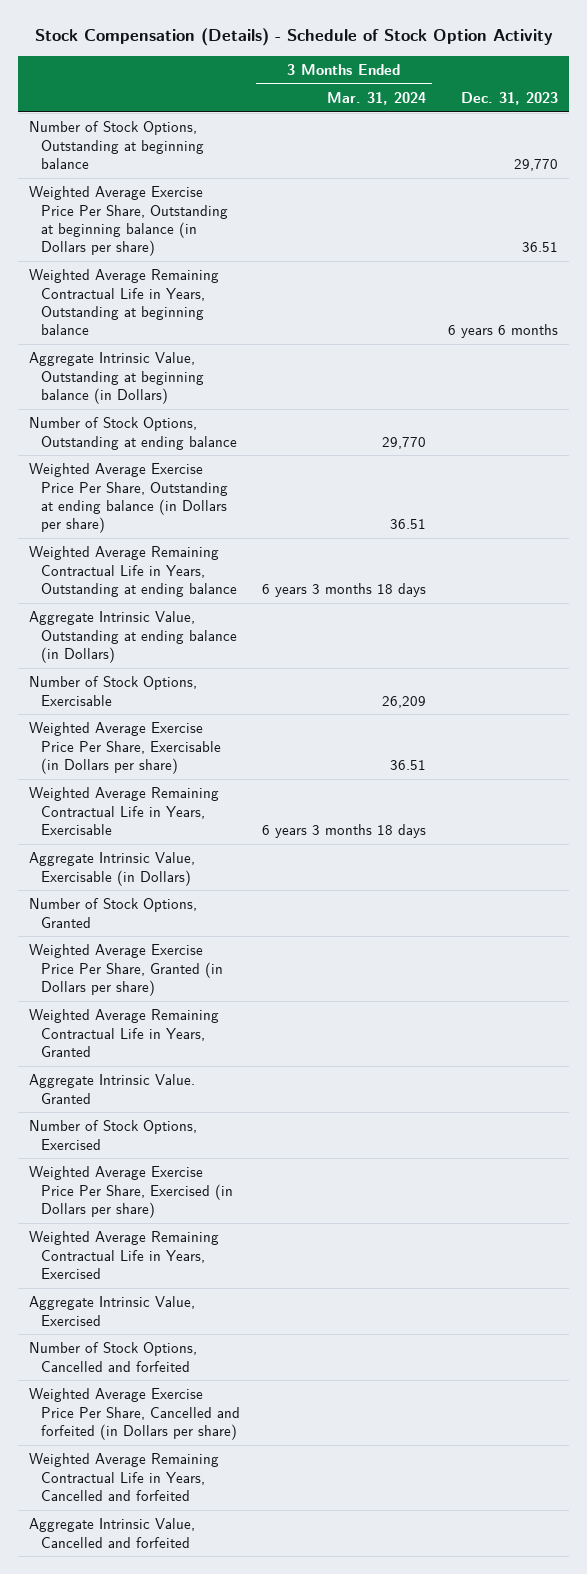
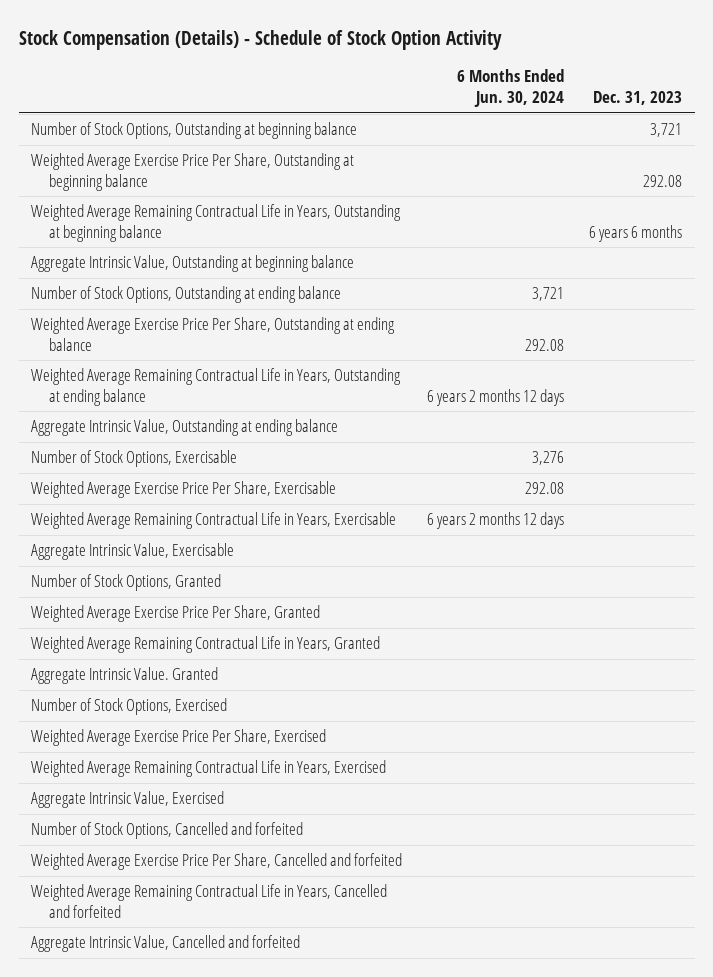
- | 3 Months Ended Mar. 31, 2024 | Dec. 31, 2023
+ | 6 Months Ended Jun. 30, 2024 | Dec. 31, 2023
- Number of Stock Options, Outstanding at beginning balance | | 29,770
- Weighted Average Exercise Price Per Share, Outstanding at beginning balance (in Dollars per share) | | 36.51
+ Number of Stock Options, Outstanding at beginning balance | | 3,721
+ Weighted Average Exercise Price Per Share, Outstanding at beginning balance | | 292.08
- Aggregate Intrinsic Value, Outstanding at beginning balance (in Dollars)
+ Aggregate Intrinsic Value, Outstanding at beginning balance
- Weighted Average Exercise Price Per Share, Outstanding at ending balance (in Dollars per share) | 36.51 |
+ Weighted Average Exercise Price Per Share, Outstanding at ending balance | 292.08 |
- Aggregate Intrinsic Value, Outstanding at ending balance (in Dollars)
+ Aggregate Intrinsic Value, Outstanding at ending balance
- Weighted Average Exercise Price Per Share, Exercisable (in Dollars per share) | 36.51 |
+ Weighted Average Exercise Price Per Share, Exercisable | 292.08 |
- Aggregate Intrinsic Value, Exercisable (in Dollars)
+ Aggregate Intrinsic Value, Exercisable
- Weighted Average Exercise Price Per Share, Granted (in Dollars per share)
+ Weighted Average Exercise Price Per Share, Granted
- Weighted Average Exercise Price Per Share, Exercised (in Dollars per share)
+ Weighted Average Exercise Price Per Share, Exercised
- Weighted Average Exercise Price Per Share, Cancelled and forfeited (in Dollars per share)
+ Weighted Average Exercise Price Per Share, Cancelled and forfeited

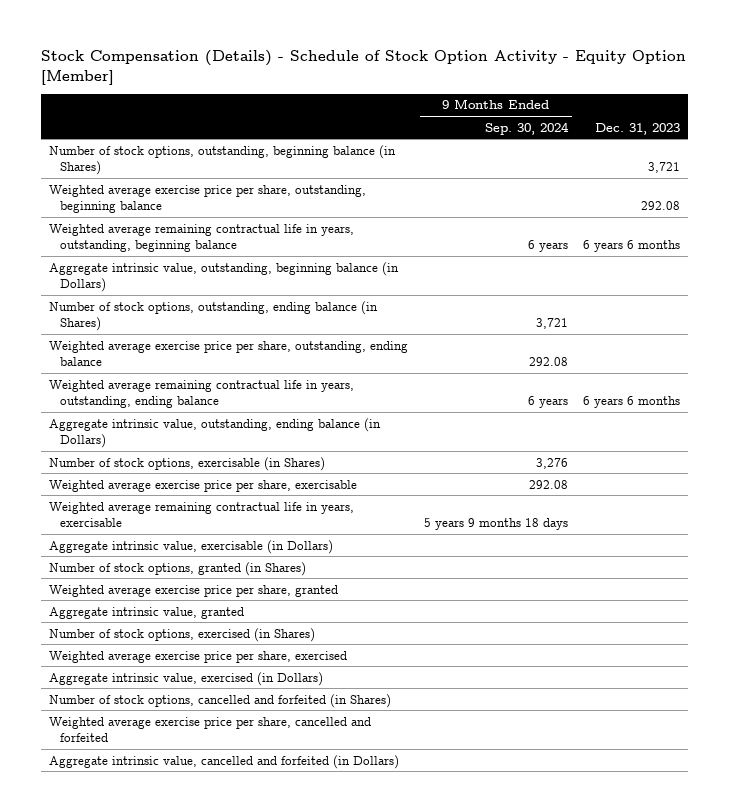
- Stock Compensation (Details) - Schedule of Stock Option Activity
+ Stock Compensation (Details) - Schedule of Stock Option Activity - Equity Option [Member]
- | 6 Months Ended Jun. 30, 2024 | Dec. 31, 2023
+ | 9 Months Ended Sep. 30, 2024 | Dec. 31, 2023
- Number of Stock Options, Outstanding at beginning balance | | 3,721
- Weighted Average Exercise Price Per Share, Outstanding at beginning balance | | 292.08
- Weighted Average Remaining Contractual Life in Years, Outstanding at beginning balance | | 6 years 6 months
- Aggregate Intrinsic Value, Outstanding at beginning balance
- Number of Stock Options, Outstanding at ending balance | 3,721 |
- Weighted Average Exercise Price Per Share, Outstanding at ending balance | 292.08 |
- Weighted Average Remaining Contractual Life in Years, Outstanding at ending balance | 6 years 2 months 12 days |
- Aggregate Intrinsic Value, Outstanding at ending balance
- Number of Stock Options, Exercisable | 3,276 |
- Weighted Average Exercise Price Per Share, Exercisable | 292.08 |
- Weighted Average Remaining Contractual Life in Years, Exercisable | 6 years 2 months 12 days |
- Aggregate Intrinsic Value, Exercisable
- Number of Stock Options, Granted
- Weighted Average Exercise Price Per Share, Granted
- Weighted Average Remaining Contractual Life in Years, Granted
- Aggregate Intrinsic Value. Granted
- Number of Stock Options, Exercised
- Weighted Average Exercise Price Per Share, Exercised
- Weighted Average Remaining Contractual Life in Years, Exercised
- Aggregate Intrinsic Value, Exercised
- Number of Stock Options, Cancelled and forfeited
- Weighted Average Exercise Price Per Share, Cancelled and forfeited
- Weighted Average Remaining Contractual Life in Years, Cancelled and forfeited
- Aggregate Intrinsic Value, Cancelled and forfeited
+ Number of stock options, outstanding, beginning balance (in Shares) | | 3,721
+ Weighted average exercise price per share, outstanding, beginning balance | | 292.08
+ Weighted average remaining contractual life in years, outstanding, beginning balance | 6 years | 6 years 6 months
+ Aggregate intrinsic value, outstanding, beginning balance (in Dollars)
+ Number of stock options, outstanding, ending balance (in Shares) | 3,721 |
+ Weighted average exercise price per share, outstanding, ending balance | 292.08 |
+ Weighted average remaining contractual life in years, outstanding, ending balance | 6 years | 6 years 6 months
+ Aggregate intrinsic value, outstanding, ending balance (in Dollars)
+ Number of stock options, exercisable (in Shares) | 3,276 |
+ Weighted average exercise price per share, exercisable | 292.08 |
+ Weighted average remaining contractual life in years, exercisable | 5 years 9 months 18 days |
+ Aggregate intrinsic value, exercisable (in Dollars)
+ Number of stock options, granted (in Shares)
+ Weighted average exercise price per share, granted
+ Aggregate intrinsic value, granted
+ Number of stock options, exercised (in Shares)
+ Weighted average exercise price per share, exercised
+ Aggregate intrinsic value, exercised (in Dollars)
+ Number of stock options, cancelled and forfeited (in Shares)
+ Weighted average exercise price per share, cancelled and forfeited
+ Aggregate intrinsic value, cancelled and forfeited (in Dollars)

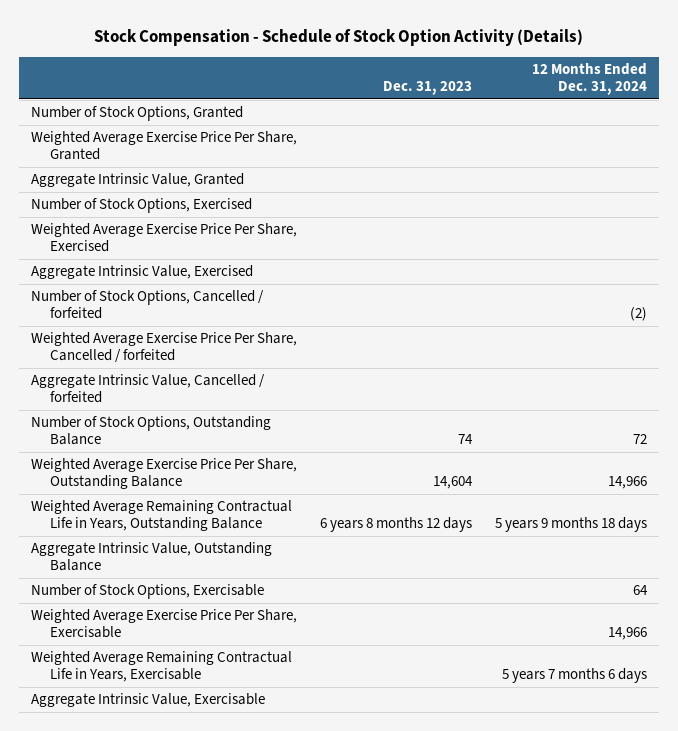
- Stock Compensation (Details) - Schedule of Stock Option Activity - Equity Option [Member]
+ Stock Compensation - Schedule of Stock Option Activity (Details)
- | 9 Months Ended Sep. 30, 2024 | Dec. 31, 2023
+ | Dec. 31, 2023 | 12 Months Ended Dec. 31, 2024
- Number of stock options, outstanding, beginning balance (in Shares) | | 3,721
- Weighted average exercise price per share, outstanding, beginning balance | | 292.08
- Weighted average remaining contractual life in years, outstanding, beginning balance | 6 years | 6 years 6 months
- Aggregate intrinsic value, outstanding, beginning balance (in Dollars)
- Number of stock options, outstanding, ending balance (in Shares) | 3,721 |
- Weighted average exercise price per share, outstanding, ending balance | 292.08 |
- Weighted average remaining contractual life in years, outstanding, ending balance | 6 years | 6 years 6 months
- Aggregate intrinsic value, outstanding, ending balance (in Dollars)
- Number of stock options, exercisable (in Shares) | 3,276 |
- Weighted average exercise price per share, exercisable | 292.08 |
- Weighted average remaining contractual life in years, exercisable | 5 years 9 months 18 days |
- Aggregate intrinsic value, exercisable (in Dollars)
- Number of stock options, granted (in Shares)
- Weighted average exercise price per share, granted
- Aggregate intrinsic value, granted
- Number of stock options, exercised (in Shares)
- Weighted average exercise price per share, exercised
- Aggregate intrinsic value, exercised (in Dollars)
- Number of stock options, cancelled and forfeited (in Shares)
- Weighted average exercise price per share, cancelled and forfeited
- Aggregate intrinsic value, cancelled and forfeited (in Dollars)
+ Number of Stock Options, Granted
+ Weighted Average Exercise Price Per Share, Granted
+ Aggregate Intrinsic Value, Granted
+ Number of Stock Options, Exercised
+ Weighted Average Exercise Price Per Share, Exercised
+ Aggregate Intrinsic Value, Exercised
+ Number of Stock Options, Cancelled / forfeited | | (2)
+ Weighted Average Exercise Price Per Share, Cancelled / forfeited
+ Aggregate Intrinsic Value, Cancelled / forfeited
+ Number of Stock Options, Outstanding Balance | 74 | 72
+ Weighted Average Exercise Price Per Share, Outstanding Balance | 14,604 | 14,966
+ Weighted Average Remaining Contractual Life in Years, Outstanding Balance | 6 years 8 months 12 days | 5 years 9 months 18 days
+ Aggregate Intrinsic Value, Outstanding Balance
+ Number of Stock Options, Exercisable | | 64
+ Weighted Average Exercise Price Per Share, Exercisable | | 14,966
+ Weighted Average Remaining Contractual Life in Years, Exercisable | | 5 years 7 months 6 days
+ Aggregate Intrinsic Value, Exercisable

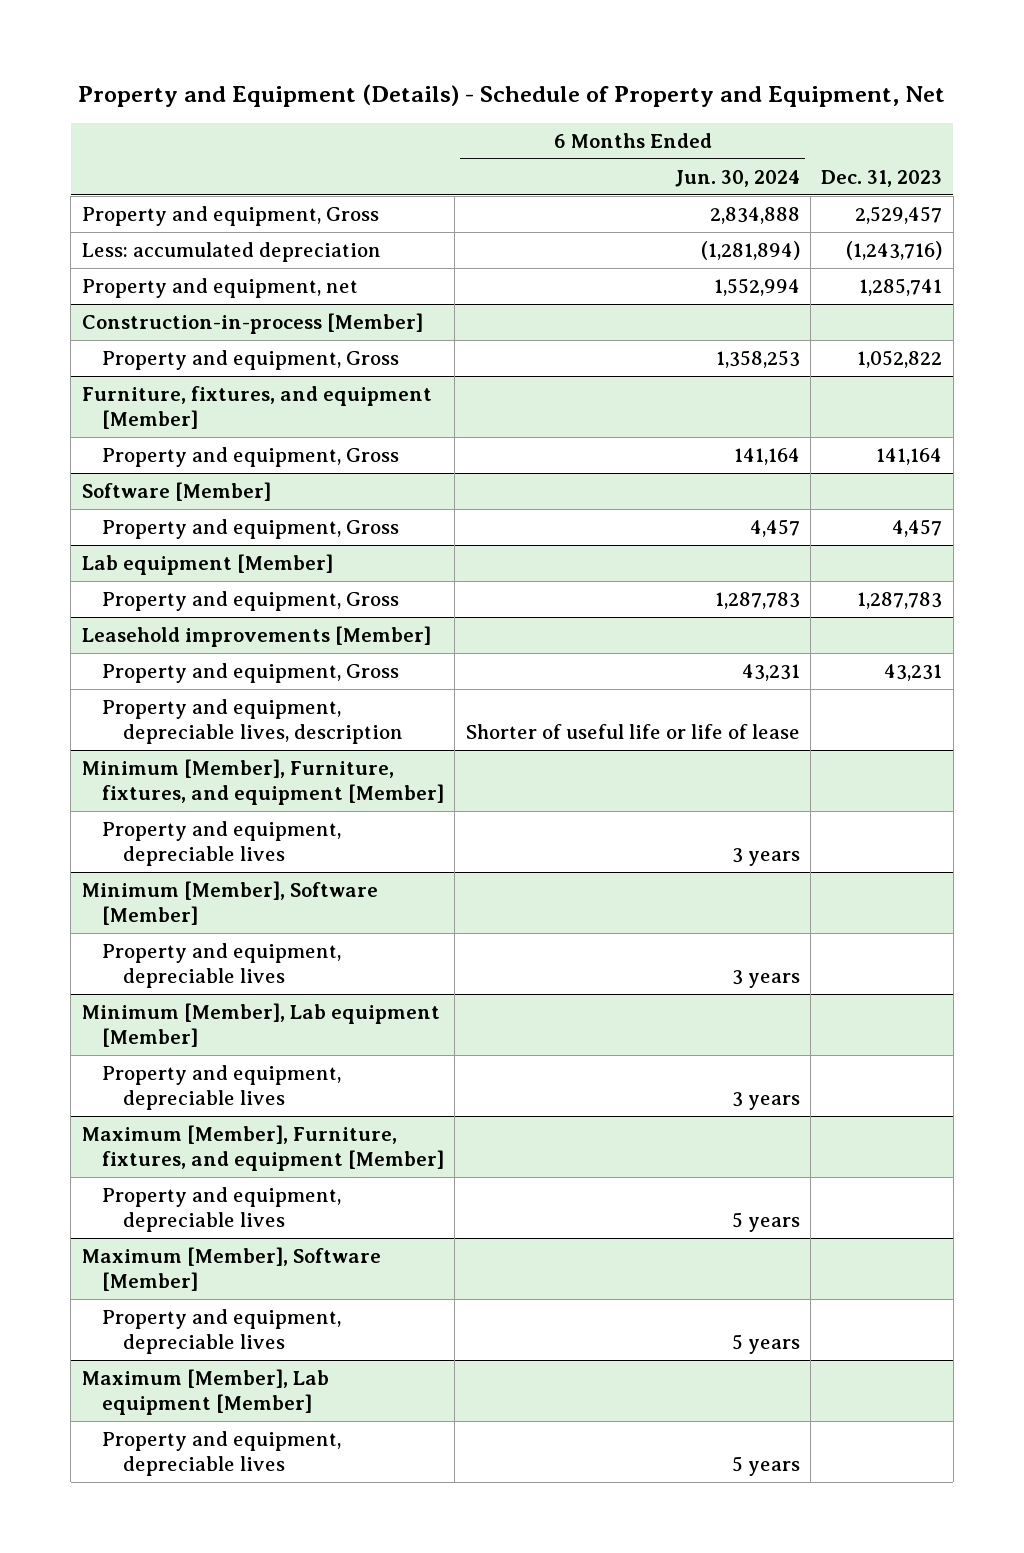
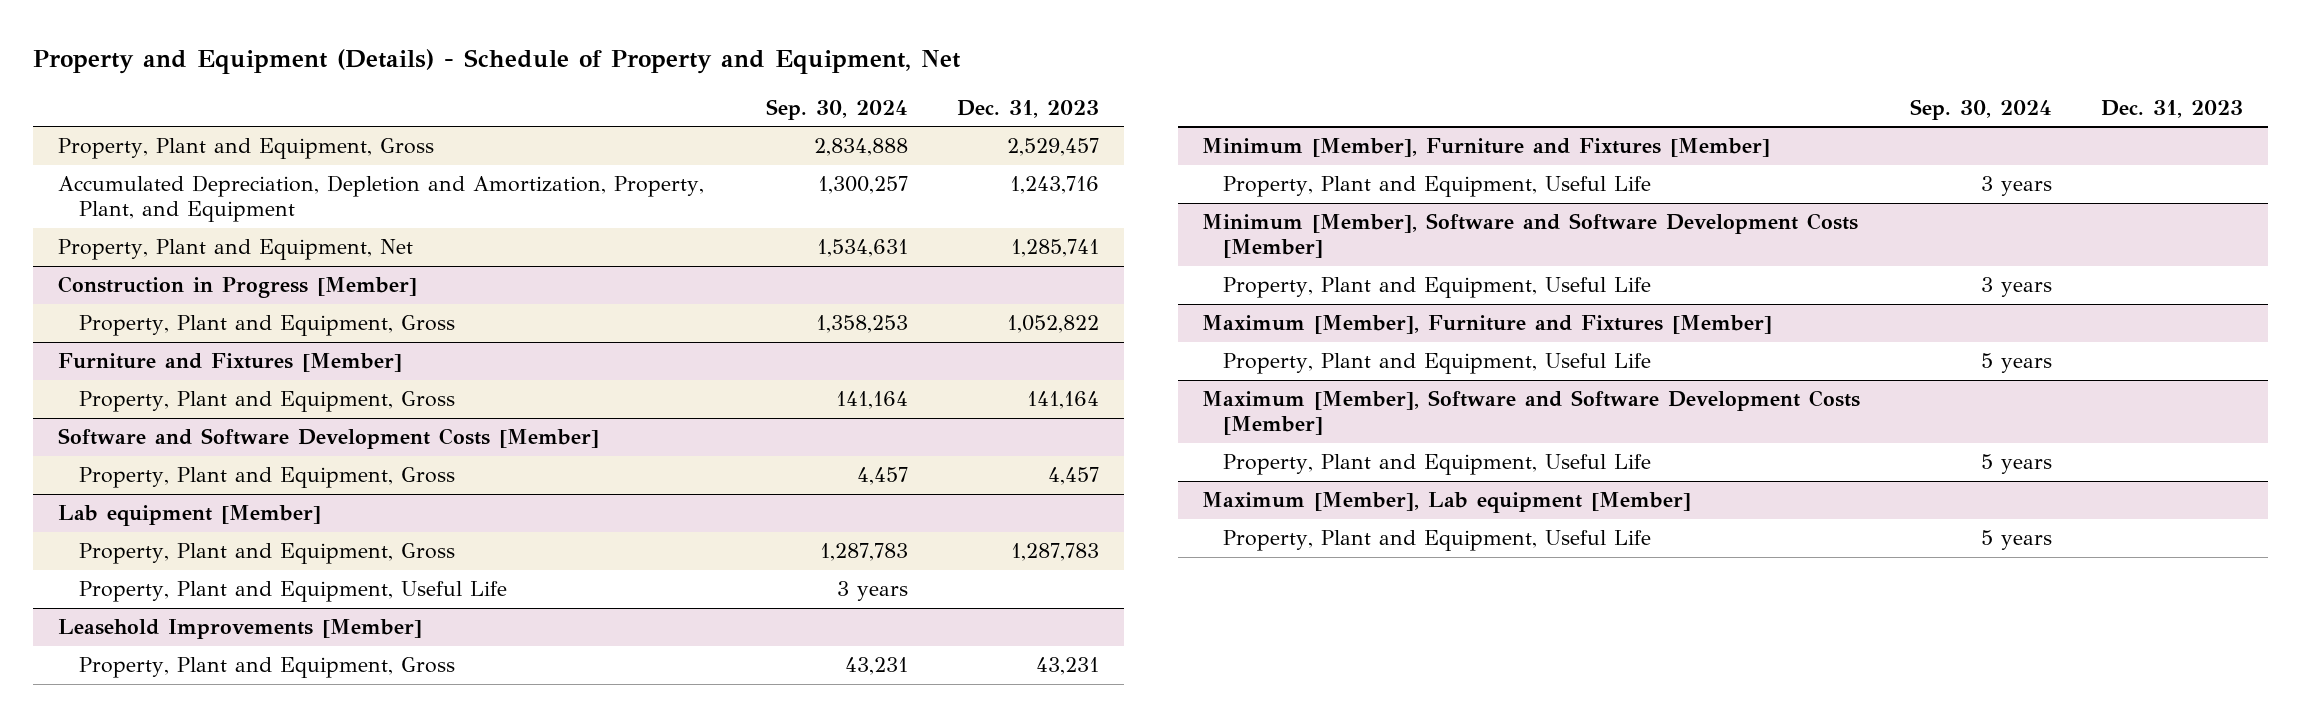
- | 6 Months Ended Jun. 30, 2024 | Dec. 31, 2023
+ | Sep. 30, 2024 | Dec. 31, 2023
- Property and equipment, Gross | 2,834,888 | 2,529,457
- Less: accumulated depreciation | (1,281,894) | (1,243,716)
- Property and equipment, net | 1,552,994 | 1,285,741
- Construction-in-process [Member]
- Property and equipment, Gross | 1,358,253 | 1,052,822
- Furniture, fixtures, and equipment [Member]
- Property and equipment, Gross | 141,164 | 141,164
- Software [Member]
- Property and equipment, Gross | 4,457 | 4,457
+ Property, Plant and Equipment, Gross | 2,834,888 | 2,529,457
+ Accumulated Depreciation, Depletion and Amortization, Property, Plant, and Equipment | 1,300,257 | 1,243,716
+ Property, Plant and Equipment, Net | 1,534,631 | 1,285,741
+ Construction in Progress [Member]
+ Property, Plant and Equipment, Gross | 1,358,253 | 1,052,822
+ Furniture and Fixtures [Member]
+ Property, Plant and Equipment, Gross | 141,164 | 141,164
+ Software and Software Development Costs [Member]
+ Property, Plant and Equipment, Gross | 4,457 | 4,457
@ Lab equipment [Member]
- Property and equipment, Gross | 1,287,783 | 1,287,783
- Leasehold improvements [Member]
- Property and equipment, Gross | 43,231 | 43,231
- Property and equipment, depreciable lives, description | Shorter of useful life or life of lease |
- Minimum [Member], Furniture, fixtures, and equipment [Member]
- Property and equipment, depreciable lives | 3 years |
- Minimum [Member], Software [Member]
- Property and equipment, depreciable lives | 3 years |
- Minimum [Member], Lab equipment [Member]
- Property and equipment, depreciable lives | 3 years |
- Maximum [Member], Furniture, fixtures, and equipment [Member]
- Property and equipment, depreciable lives | 5 years |
- Maximum [Member], Software [Member]
- Property and equipment, depreciable lives | 5 years |
@ Lab equipment [Member]
+ Property, Plant and Equipment, Gross | 1,287,783 | 1,287,783
+ Property, Plant and Equipment, Useful Life | 3 years |
+ Leasehold Improvements [Member]
+ Property, Plant and Equipment, Gross | 43,231 | 43,231
+ Minimum [Member], Furniture and Fixtures [Member]
+ Property, Plant and Equipment, Useful Life | 3 years |
+ Minimum [Member], Software and Software Development Costs [Member]
+ Property, Plant and Equipment, Useful Life | 3 years |
+ Maximum [Member], Furniture and Fixtures [Member]
+ Property, Plant and Equipment, Useful Life | 5 years |
+ Maximum [Member], Software and Software Development Costs [Member]
+ Property, Plant and Equipment, Useful Life | 5 years |
@ Maximum [Member], Lab equipment [Member]
- Property and equipment, depreciable lives | 5 years |
+ Property, Plant and Equipment, Useful Life | 5 years |

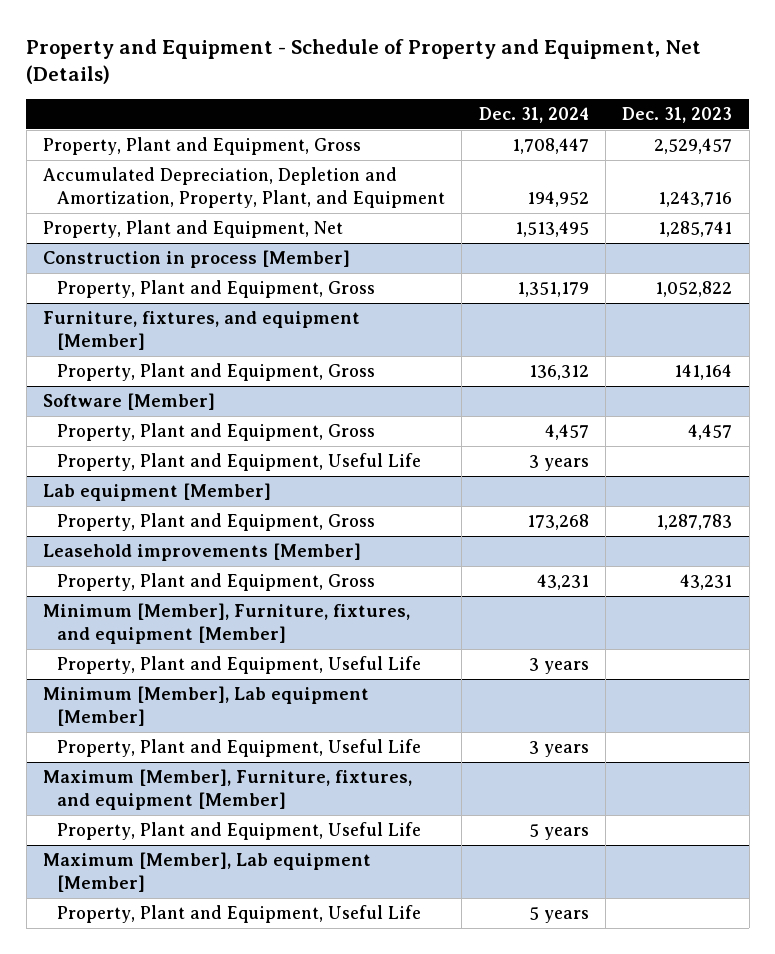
- Property and Equipment (Details) - Schedule of Property and Equipment, Net
+ Property and Equipment - Schedule of Property and Equipment, Net (Details)
- | Sep. 30, 2024 | Dec. 31, 2023
+ | Dec. 31, 2024 | Dec. 31, 2023
- Construction in Progress [Member]
+ Construction in process [Member]
- Furniture and Fixtures [Member]
+ Furniture, fixtures, and equipment [Member]
- Software and Software Development Costs [Member]
+ Software [Member]
+ Property, Plant and Equipment, Useful Life | 3 years |
@ Lab equipment [Member]
- Property, Plant and Equipment, Useful Life | 3 years |
- Leasehold Improvements [Member]
+ Leasehold improvements [Member]
- Minimum [Member], Furniture and Fixtures [Member]
+ Minimum [Member], Furniture, fixtures, and equipment [Member]
- Minimum [Member], Software and Software Development Costs [Member]
- Property, Plant and Equipment, Useful Life | 3 years |
- Maximum [Member], Furniture and Fixtures [Member]
+ Minimum [Member], Lab equipment [Member]
+ Property, Plant and Equipment, Useful Life | 3 years |
+ Maximum [Member], Furniture, fixtures, and equipment [Member]
- Maximum [Member], Software and Software Development Costs [Member]
- Property, Plant and Equipment, Useful Life | 5 years |

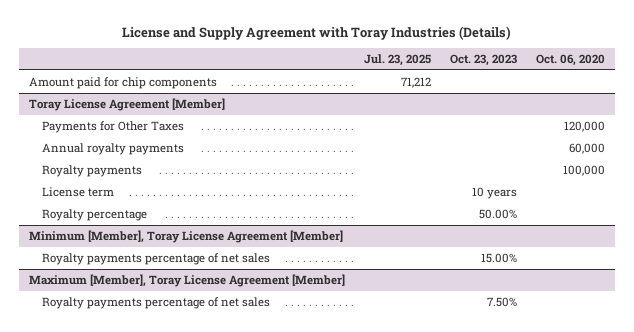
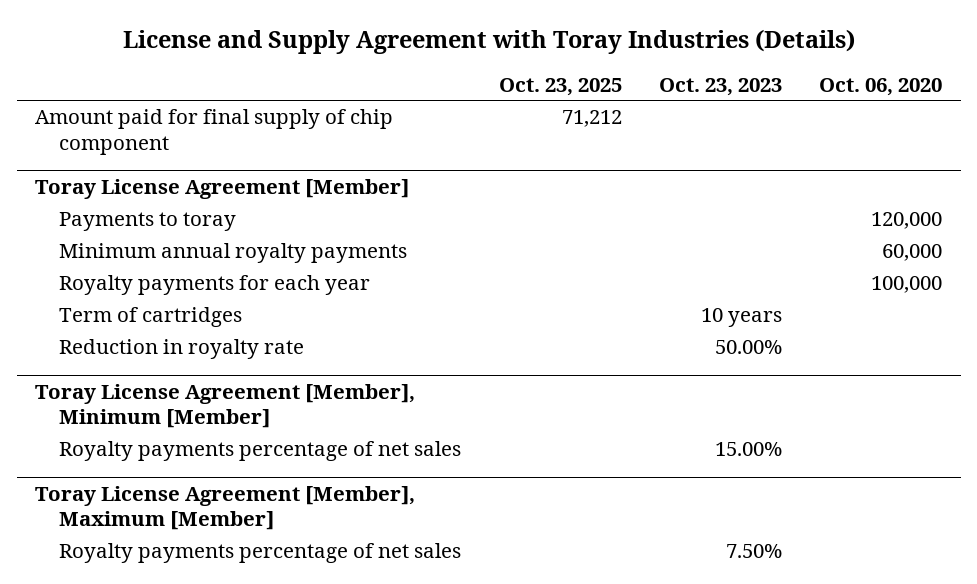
- | Jul. 23, 2025 | Oct. 23, 2023 | Oct. 06, 2020
+ | Oct. 23, 2025 | Oct. 23, 2023 | Oct. 06, 2020
- Amount paid for chip components | 71,212 | |
+ Amount paid for final supply of chip component | 71,212 | |
@ Toray License Agreement [Member]
- Payments for Other Taxes | | | 120,000
- Annual royalty payments | | | 60,000
- Royalty payments | | | 100,000
- License term | | 10 years |
- Royalty percentage | | 50.00% |
- Minimum [Member], Toray License Agreement [Member]
@ Toray License Agreement [Member]
+ Payments to toray | | | 120,000
+ Minimum annual royalty payments | | | 60,000
+ Royalty payments for each year | | | 100,000
+ Term of cartridges | | 10 years |
+ Reduction in royalty rate | | 50.00% |
+ Toray License Agreement [Member], Minimum [Member]
- Maximum [Member], Toray License Agreement [Member]
+ Toray License Agreement [Member], Maximum [Member]

